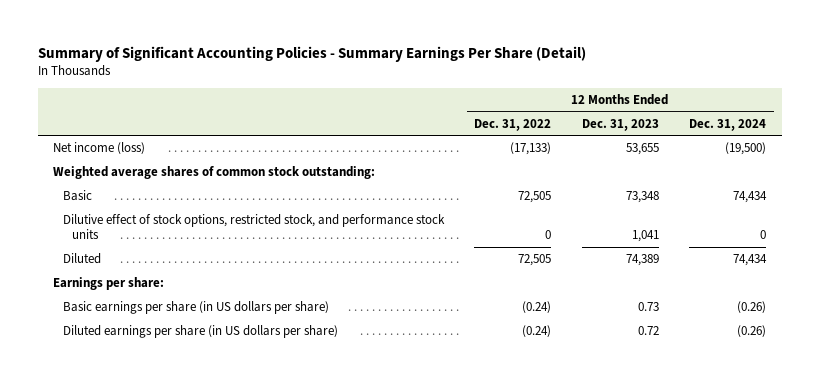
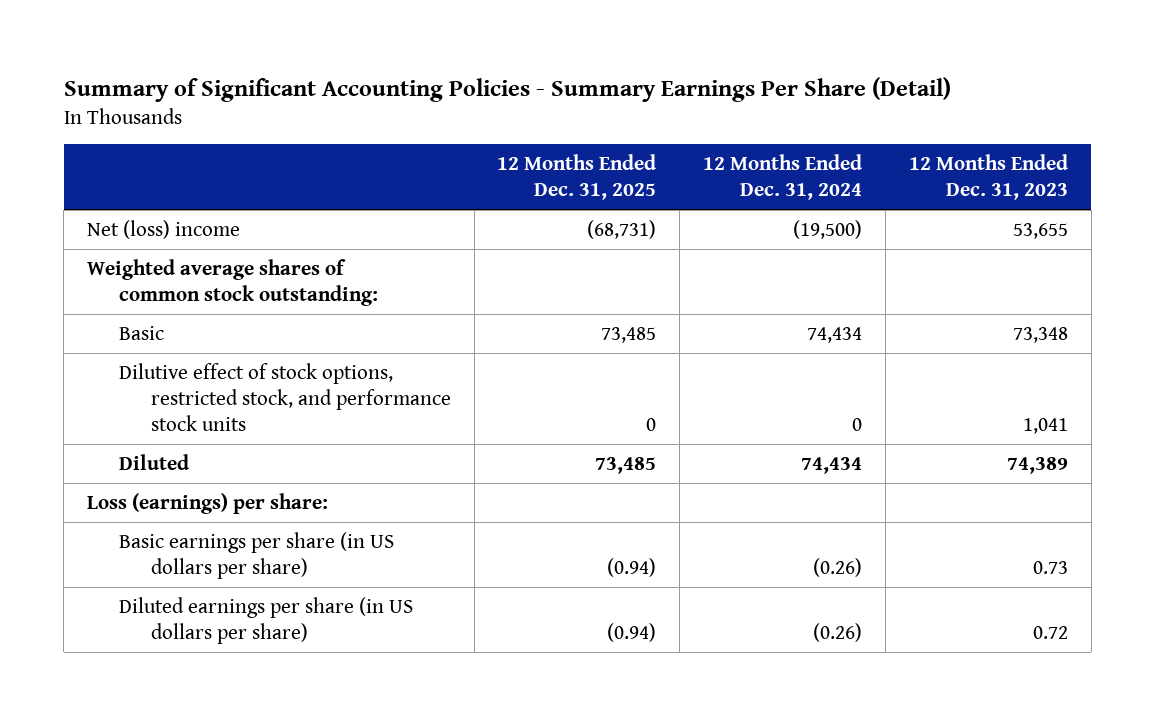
- | 12 Months Ended Dec. 31, 2022 | 12 Months Ended Dec. 31, 2023 | 12 Months Ended Dec. 31, 2024
+ | 12 Months Ended Dec. 31, 2025 | 12 Months Ended Dec. 31, 2024 | 12 Months Ended Dec. 31, 2023
- Net income (loss) | (17,133) | 53,655 | (19,500)
+ Net (loss) income | (68,731) | (19,500) | 53,655
- Earnings per share:
+ Loss (earnings) per share:

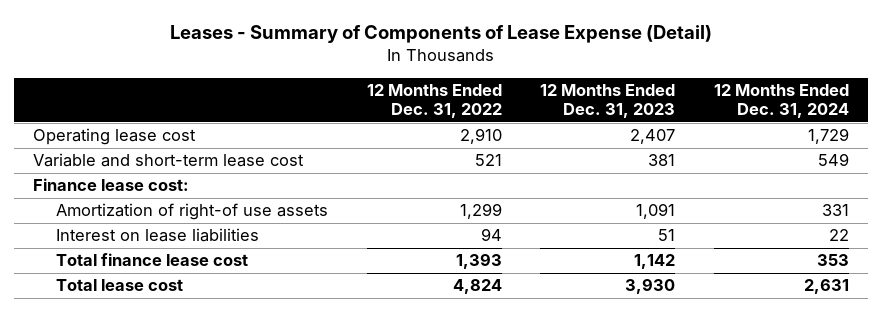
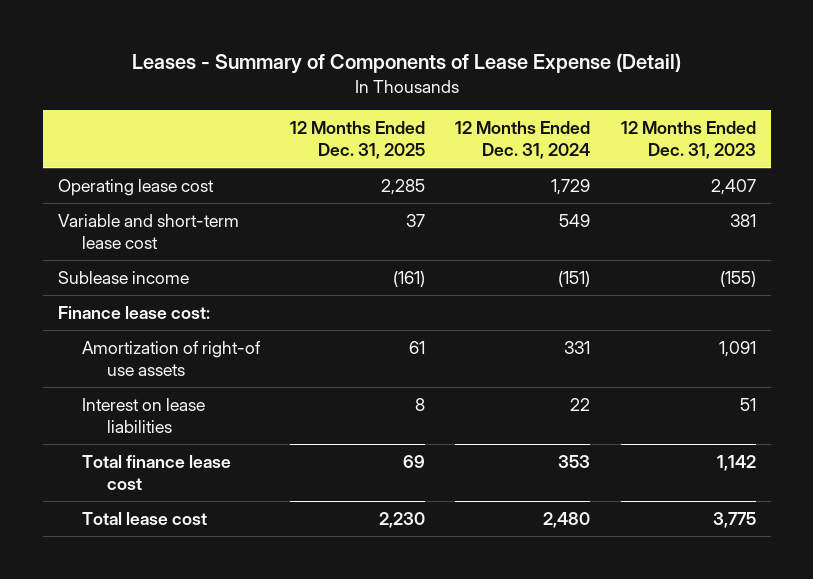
- | 12 Months Ended Dec. 31, 2022 | 12 Months Ended Dec. 31, 2023 | 12 Months Ended Dec. 31, 2024
+ | 12 Months Ended Dec. 31, 2025 | 12 Months Ended Dec. 31, 2024 | 12 Months Ended Dec. 31, 2023
+ Sublease income | (161) | (151) | (155)
- Total lease cost | 4,824 | 3,930 | 2,631
+ Total lease cost | 2,230 | 2,480 | 3,775

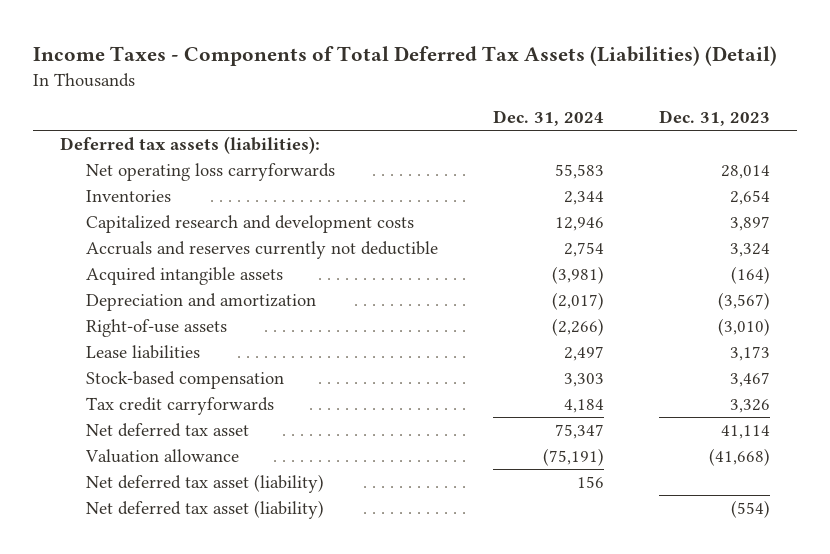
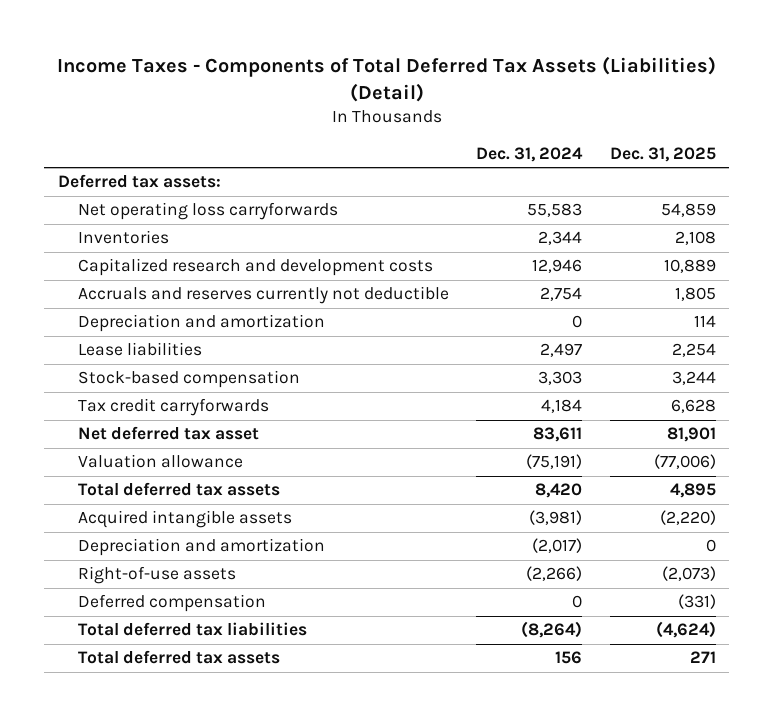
- | Dec. 31, 2024 | Dec. 31, 2023
+ | Dec. 31, 2024 | Dec. 31, 2025
- Deferred tax assets (liabilities):
+ Deferred tax assets:
+ Depreciation and amortization | 0 | 114
- Net deferred tax asset | 75,347 | 41,114
+ Net deferred tax asset | 83,611 | 81,901
- Net deferred tax asset (liability) | 156 |
- Net deferred tax asset (liability) | | (554)
+ Total deferred tax assets | 8,420 | 4,895
moved down: Acquired intangible assets | (3,981) | (2,220)
moved down: Depreciation and amortization | (2,017) | 0
moved down: Right-of-use assets | (2,266) | (2,073)
+ Deferred compensation | 0 | (331)
+ Total deferred tax liabilities | (8,264) | (4,624)
+ Total deferred tax assets | 156 | 271

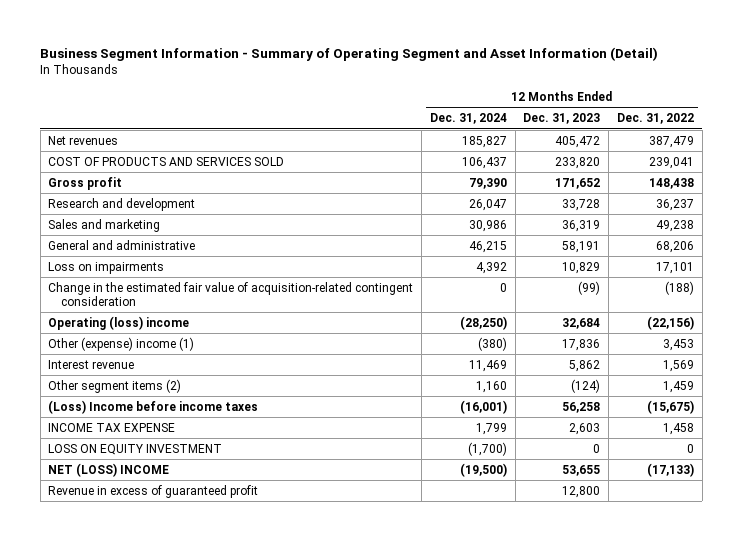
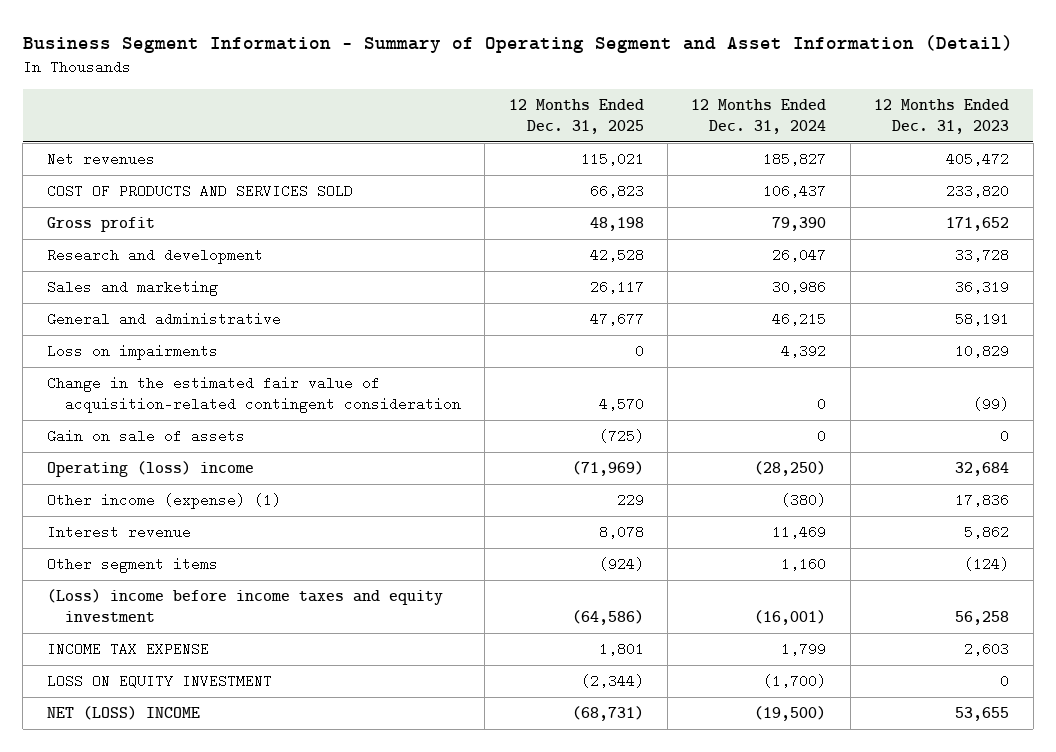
- | 12 Months Ended Dec. 31, 2024 | 12 Months Ended Dec. 31, 2023 | 12 Months Ended Dec. 31, 2022
+ | 12 Months Ended Dec. 31, 2025 | 12 Months Ended Dec. 31, 2024 | 12 Months Ended Dec. 31, 2023
+ Gain on sale of assets | (725) | 0 | 0
- Other (expense) income (1) | (380) | 17,836 | 3,453
+ Other income (expense) (1) | 229 | (380) | 17,836
- Other segment items (2) | 1,160 | (124) | 1,459
- (Loss) Income before income taxes | (16,001) | 56,258 | (15,675)
+ Other segment items | (924) | 1,160 | (124)
+ (Loss) income before income taxes and equity investment | (64,586) | (16,001) | 56,258
- Revenue in excess of guaranteed profit | | 12,800 |

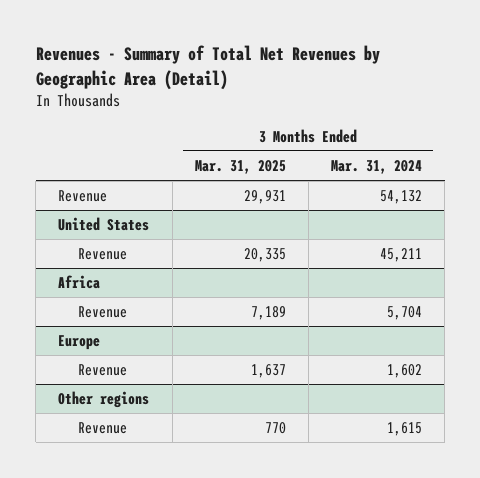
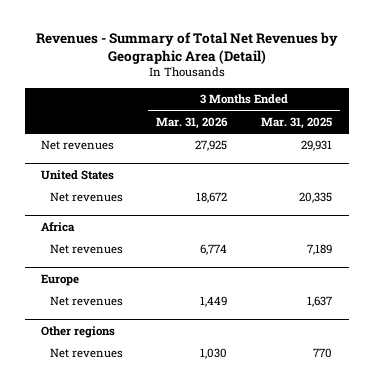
- | 3 Months Ended Mar. 31, 2025 | 3 Months Ended Mar. 31, 2024
+ | 3 Months Ended Mar. 31, 2026 | 3 Months Ended Mar. 31, 2025
- Revenue | 29,931 | 54,132
+ Net revenues | 27,925 | 29,931
@ United States
- Revenue | 20,335 | 45,211
+ Net revenues | 18,672 | 20,335
@ Africa
- Revenue | 7,189 | 5,704
+ Net revenues | 6,774 | 7,189
@ Europe
- Revenue | 1,637 | 1,602
+ Net revenues | 1,449 | 1,637
@ Other regions
- Revenue | 770 | 1,615
+ Net revenues | 1,030 | 770

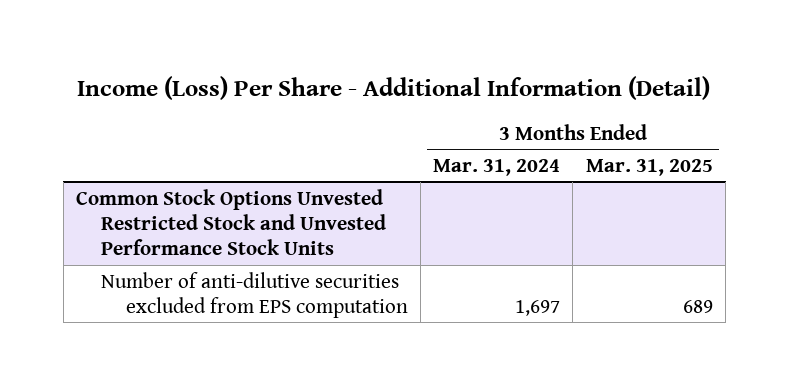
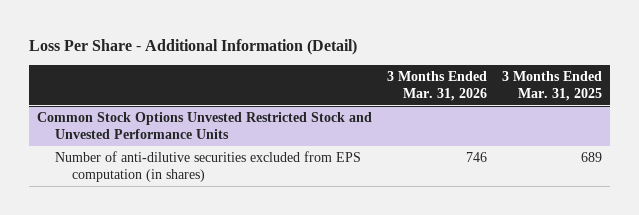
- Income (Loss) Per Share - Additional Information (Detail)
+ Loss Per Share - Additional Information (Detail)
- | 3 Months Ended Mar. 31, 2024 | 3 Months Ended Mar. 31, 2025
+ | 3 Months Ended Mar. 31, 2026 | 3 Months Ended Mar. 31, 2025
- Common Stock Options Unvested Restricted Stock and Unvested Performance Stock Units
- Number of anti-dilutive securities excluded from EPS computation | 1,697 | 689
+ Common Stock Options Unvested Restricted Stock and Unvested Performance Units
+ Number of anti-dilutive securities excluded from EPS computation (in shares) | 746 | 689

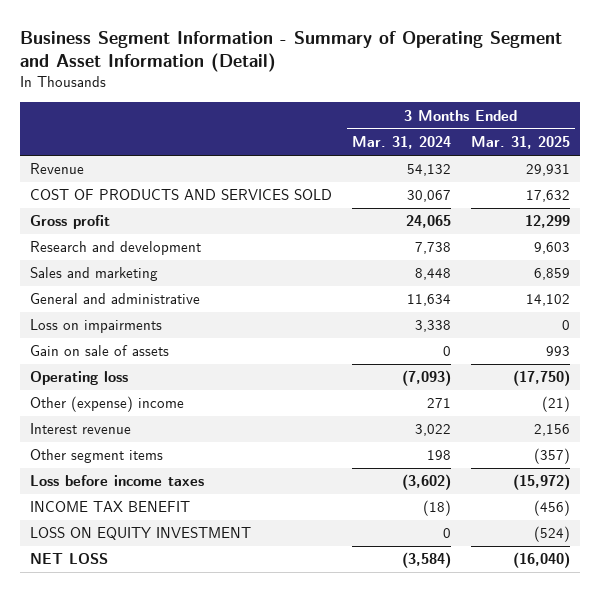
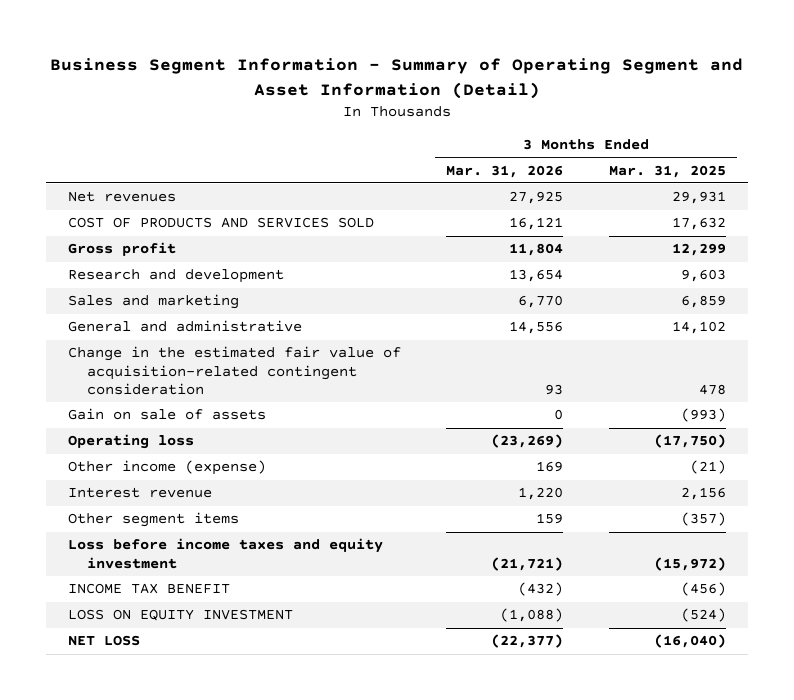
- | 3 Months Ended Mar. 31, 2024 | 3 Months Ended Mar. 31, 2025
+ | 3 Months Ended Mar. 31, 2026 | 3 Months Ended Mar. 31, 2025
- Revenue | 54,132 | 29,931
+ Net revenues | 27,925 | 29,931
- Loss on impairments | 3,338 | 0
- Gain on sale of assets | 0 | 993
+ Change in the estimated fair value of acquisition-related contingent consideration | 93 | 478
+ Gain on sale of assets | 0 | (993)
- Other (expense) income | 271 | (21)
+ Other income (expense) | 169 | (21)
- Loss before income taxes | (3,602) | (15,972)
+ Loss before income taxes and equity investment | (21,721) | (15,972)

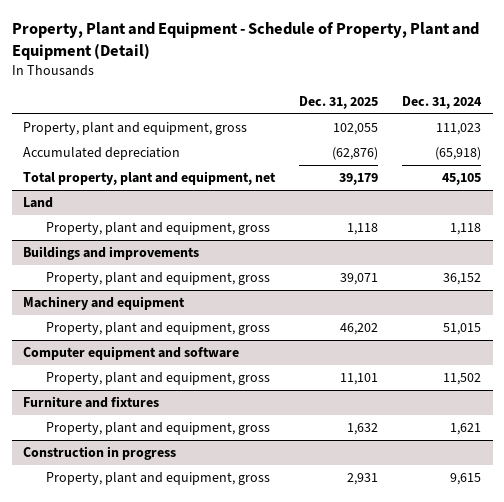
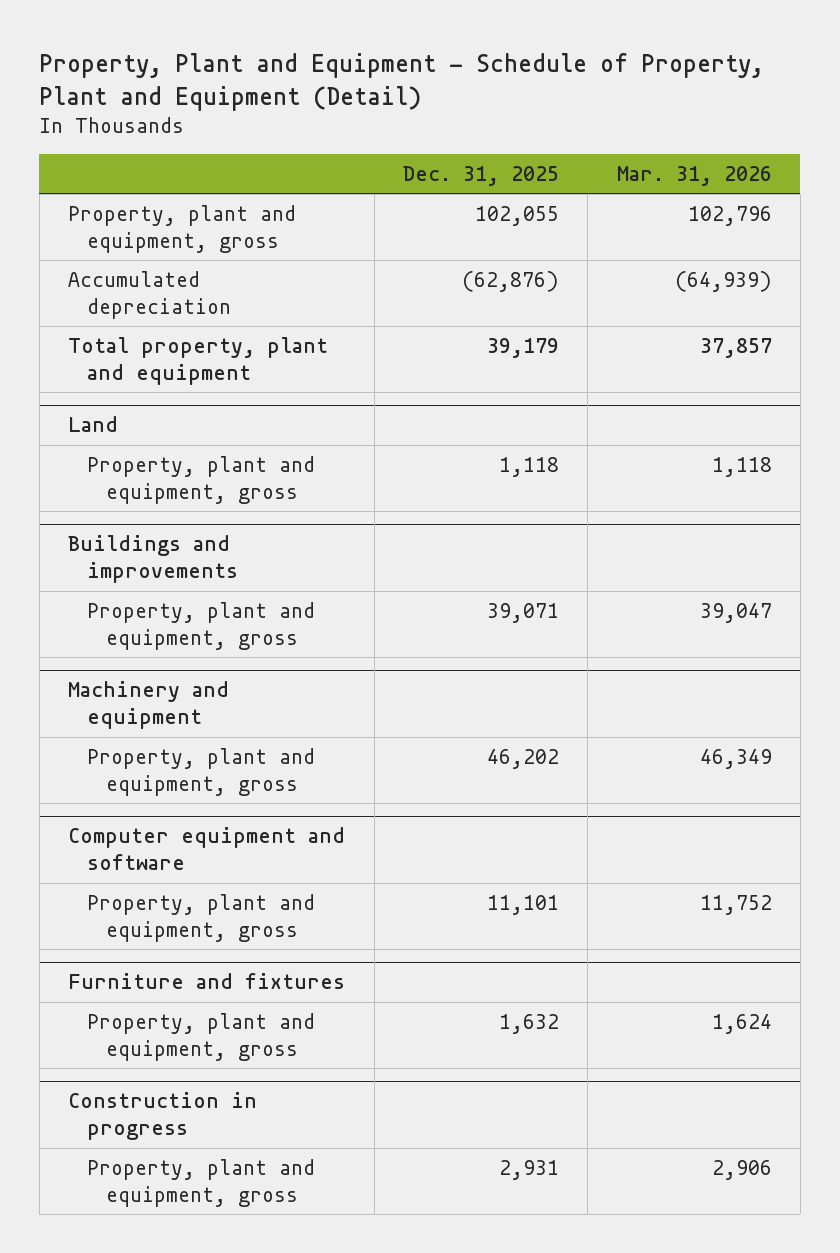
- | Dec. 31, 2025 | Dec. 31, 2024
+ | Dec. 31, 2025 | Mar. 31, 2026
- Total property, plant and equipment, net | 39,179 | 45,105
+ Total property, plant and equipment | 39,179 | 37,857

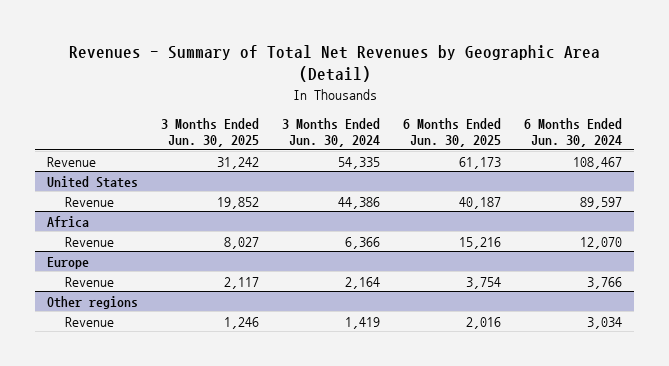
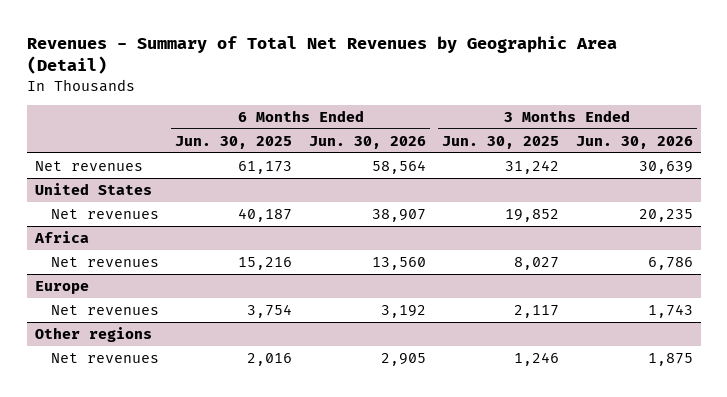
- | 3 Months Ended Jun. 30, 2025 | 3 Months Ended Jun. 30, 2024 | 6 Months Ended Jun. 30, 2025 | 6 Months Ended Jun. 30, 2024
+ | 6 Months Ended Jun. 30, 2025 | 6 Months Ended Jun. 30, 2026 | 3 Months Ended Jun. 30, 2025 | 3 Months Ended Jun. 30, 2026
- Revenue | 31,242 | 54,335 | 61,173 | 108,467
+ Net revenues | 61,173 | 58,564 | 31,242 | 30,639
@ United States
- Revenue | 19,852 | 44,386 | 40,187 | 89,597
+ Net revenues | 40,187 | 38,907 | 19,852 | 20,235
@ Africa
- Revenue | 8,027 | 6,366 | 15,216 | 12,070
+ Net revenues | 15,216 | 13,560 | 8,027 | 6,786
@ Europe
- Revenue | 2,117 | 2,164 | 3,754 | 3,766
+ Net revenues | 3,754 | 3,192 | 2,117 | 1,743
@ Other regions
- Revenue | 1,246 | 1,419 | 2,016 | 3,034
+ Net revenues | 2,016 | 2,905 | 1,246 | 1,875

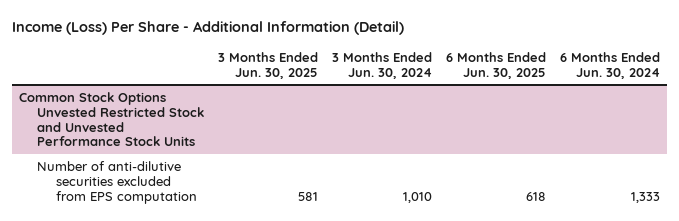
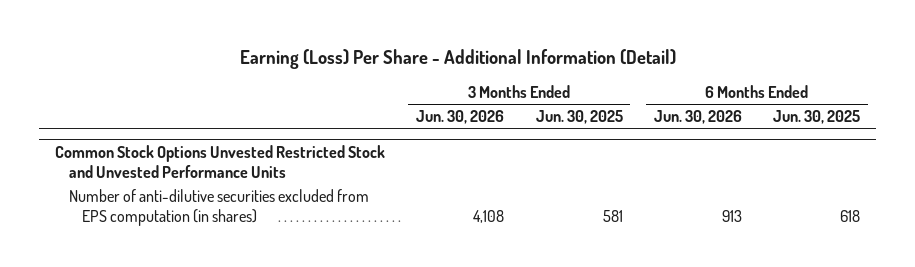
- Income (Loss) Per Share - Additional Information (Detail)
+ Earning (Loss) Per Share - Additional Information (Detail)
- | 3 Months Ended Jun. 30, 2025 | 3 Months Ended Jun. 30, 2024 | 6 Months Ended Jun. 30, 2025 | 6 Months Ended Jun. 30, 2024
+ | 3 Months Ended Jun. 30, 2026 | 3 Months Ended Jun. 30, 2025 | 6 Months Ended Jun. 30, 2026 | 6 Months Ended Jun. 30, 2025
- Common Stock Options Unvested Restricted Stock and Unvested Performance Stock Units
- Number of anti-dilutive securities excluded from EPS computation | 581 | 1,010 | 618 | 1,333
+ Common Stock Options Unvested Restricted Stock and Unvested Performance Units
+ Number of anti-dilutive securities excluded from EPS computation (in shares) | 4,108 | 581 | 913 | 618

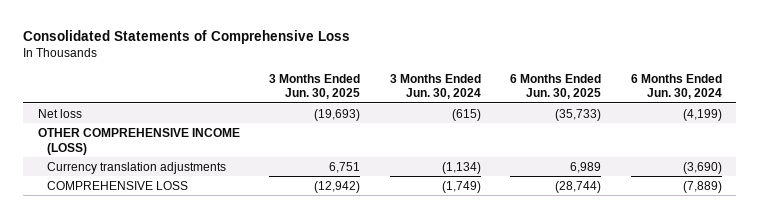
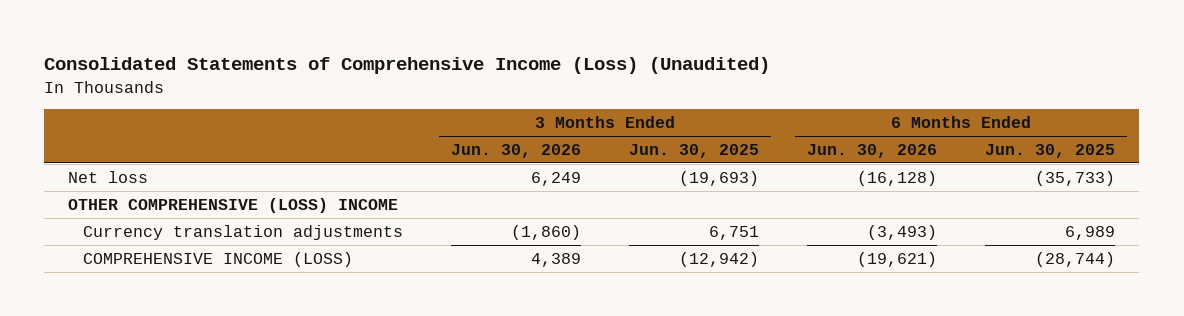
- Consolidated Statements of Comprehensive Loss
+ Consolidated Statements of Comprehensive Income (Loss) (Unaudited)
- | 3 Months Ended Jun. 30, 2025 | 3 Months Ended Jun. 30, 2024 | 6 Months Ended Jun. 30, 2025 | 6 Months Ended Jun. 30, 2024
+ | 3 Months Ended Jun. 30, 2026 | 3 Months Ended Jun. 30, 2025 | 6 Months Ended Jun. 30, 2026 | 6 Months Ended Jun. 30, 2025
- OTHER COMPREHENSIVE INCOME (LOSS)
+ OTHER COMPREHENSIVE (LOSS) INCOME
- COMPREHENSIVE LOSS | (12,942) | (1,749) | (28,744) | (7,889)
+ COMPREHENSIVE INCOME (LOSS) | 4,389 | (12,942) | (19,621) | (28,744)

